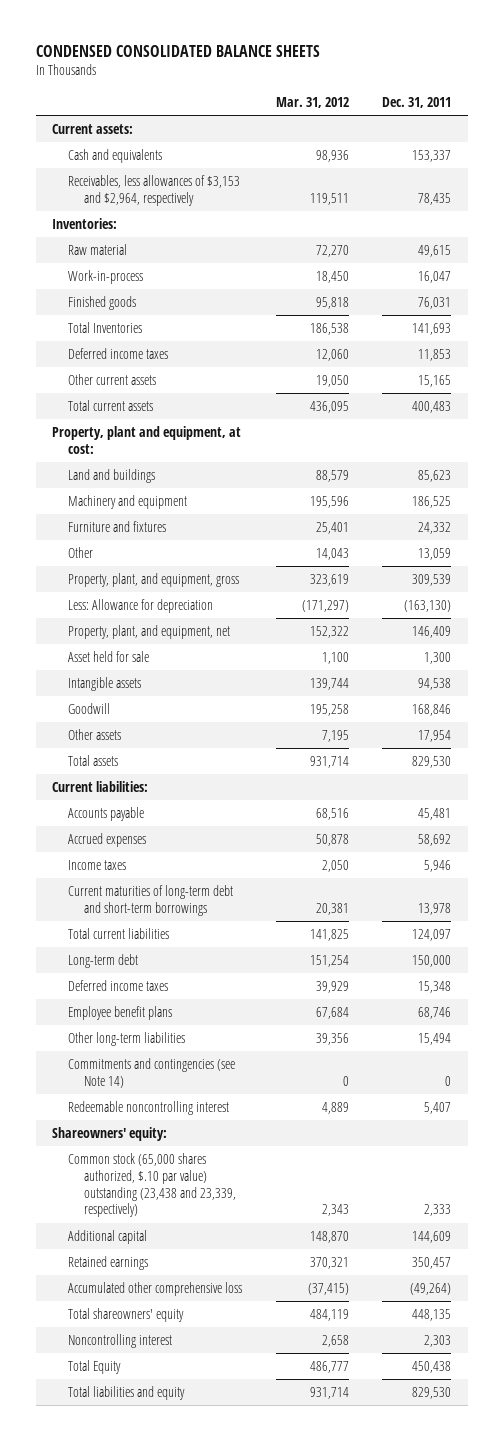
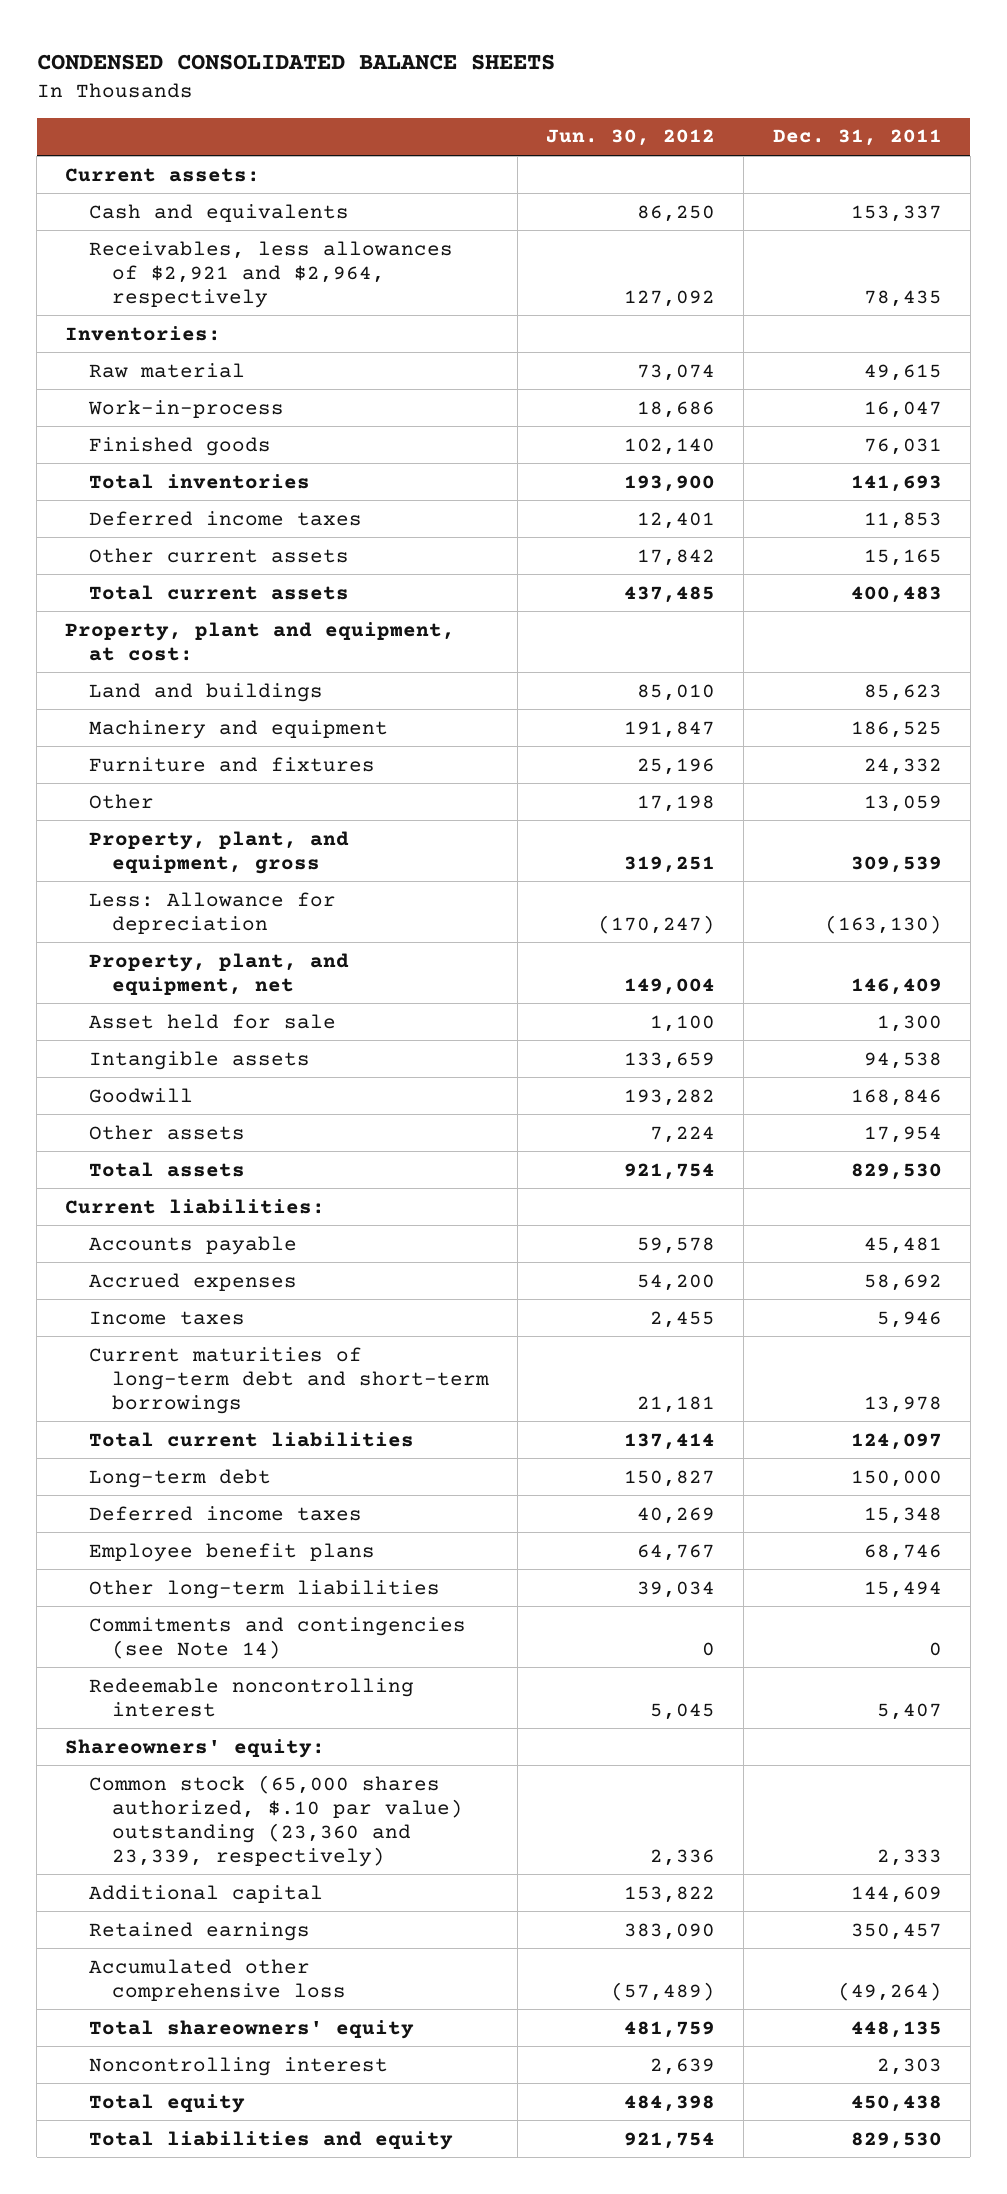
- | Mar. 31, 2012 | Dec. 31, 2011
+ | Jun. 30, 2012 | Dec. 31, 2011
- Receivables, less allowances of $3,153 and $2,964, respectively | 119,511 | 78,435
+ Receivables, less allowances of $2,921 and $2,964, respectively | 127,092 | 78,435
- Total Inventories | 186,538 | 141,693
+ Total inventories | 193,900 | 141,693
- Common stock (65,000 shares authorized, $.10 par value) outstanding (23,438 and 23,339, respectively) | 2,343 | 2,333
+ Common stock (65,000 shares authorized, $.10 par value) outstanding (23,360 and 23,339, respectively) | 2,336 | 2,333
- Total Equity | 486,777 | 450,438
+ Total equity | 484,398 | 450,438

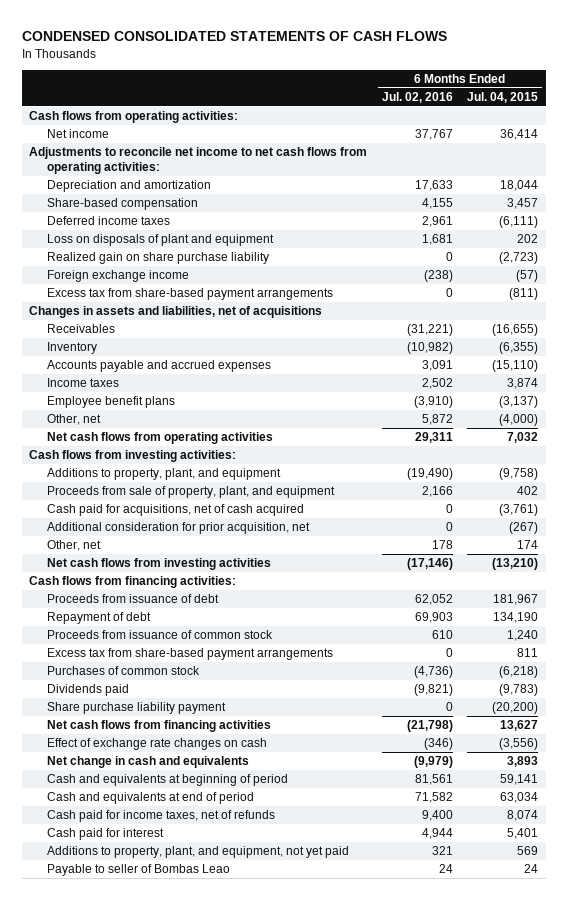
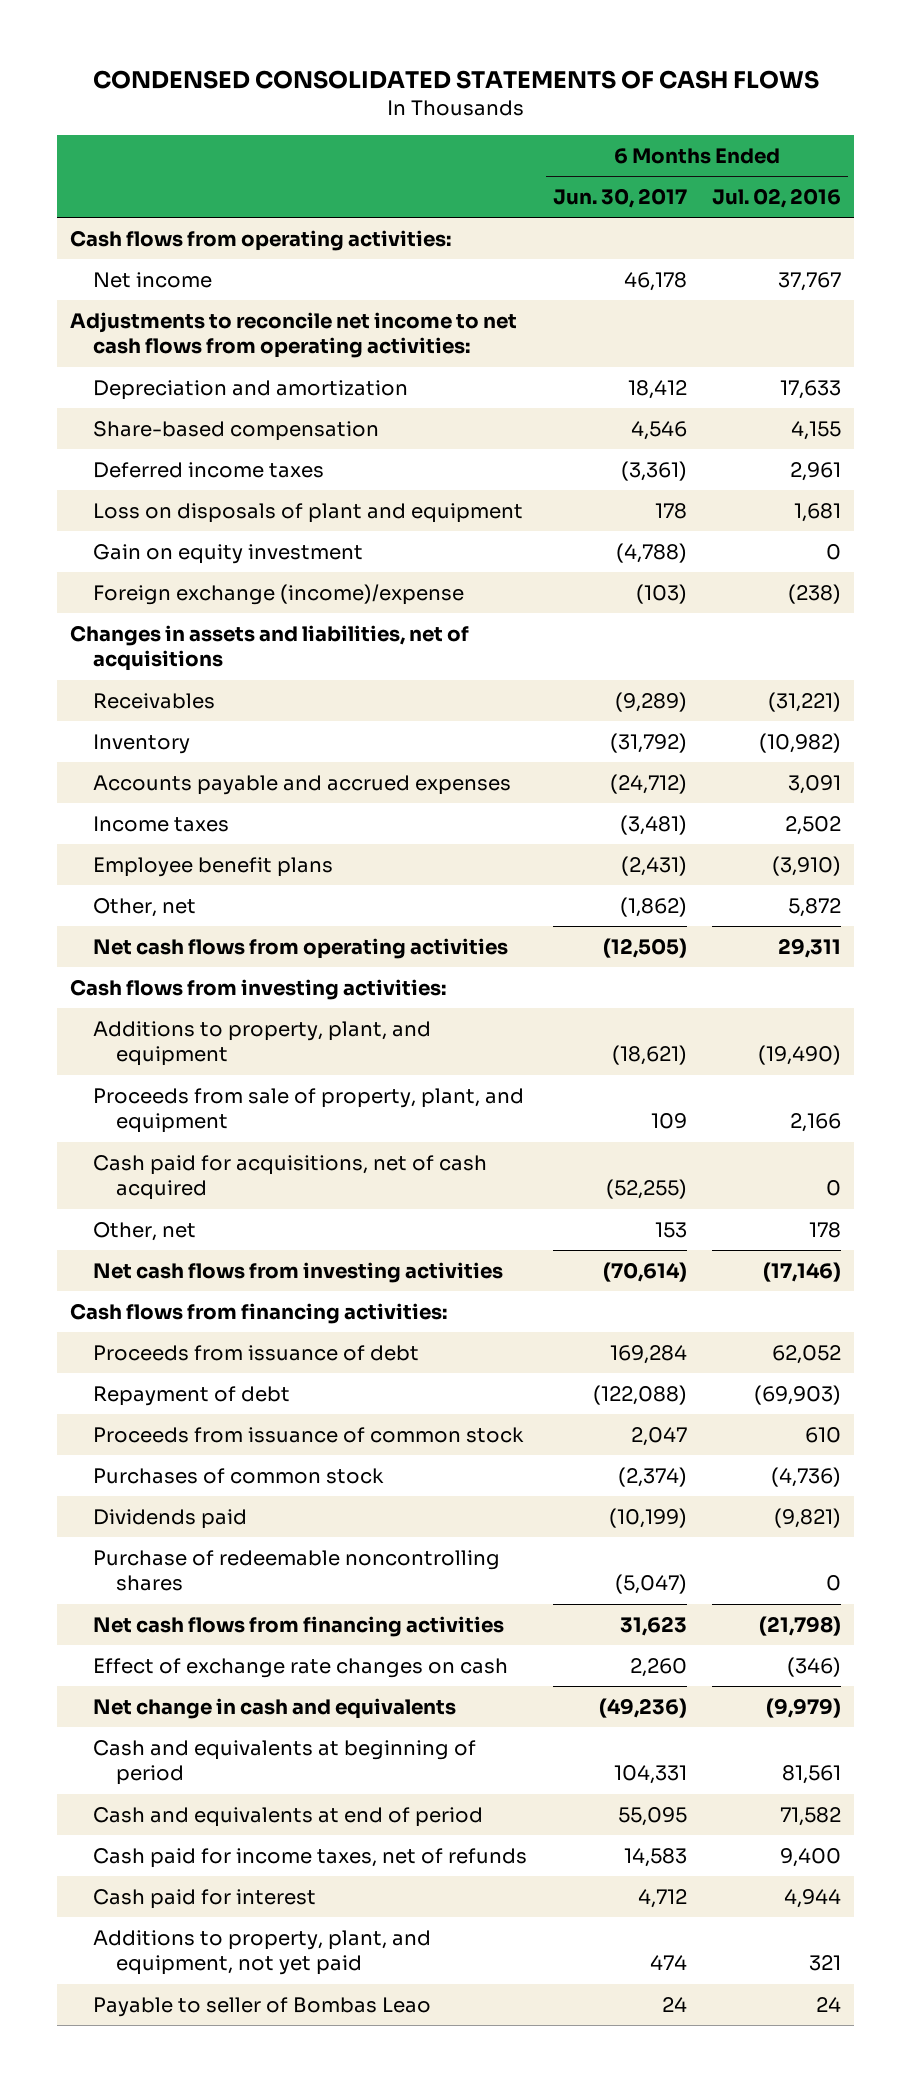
- | 6 Months Ended Jul. 02, 2016 | 6 Months Ended Jul. 04, 2015
+ | 6 Months Ended Jun. 30, 2017 | 6 Months Ended Jul. 02, 2016
- Realized gain on share purchase liability | 0 | (2,723)
- Foreign exchange income | (238) | (57)
- Excess tax from share-based payment arrangements | 0 | (811)
+ Gain on equity investment | (4,788) | 0
+ Foreign exchange (income)/expense | (103) | (238)
- Additional consideration for prior acquisition, net | 0 | (267)
- Repayment of debt | 69,903 | 134,190
+ Repayment of debt | (122,088) | (69,903)
- Excess tax from share-based payment arrangements | 0 | 811
- Share purchase liability payment | 0 | (20,200)
+ Purchase of redeemable noncontrolling shares | (5,047) | 0

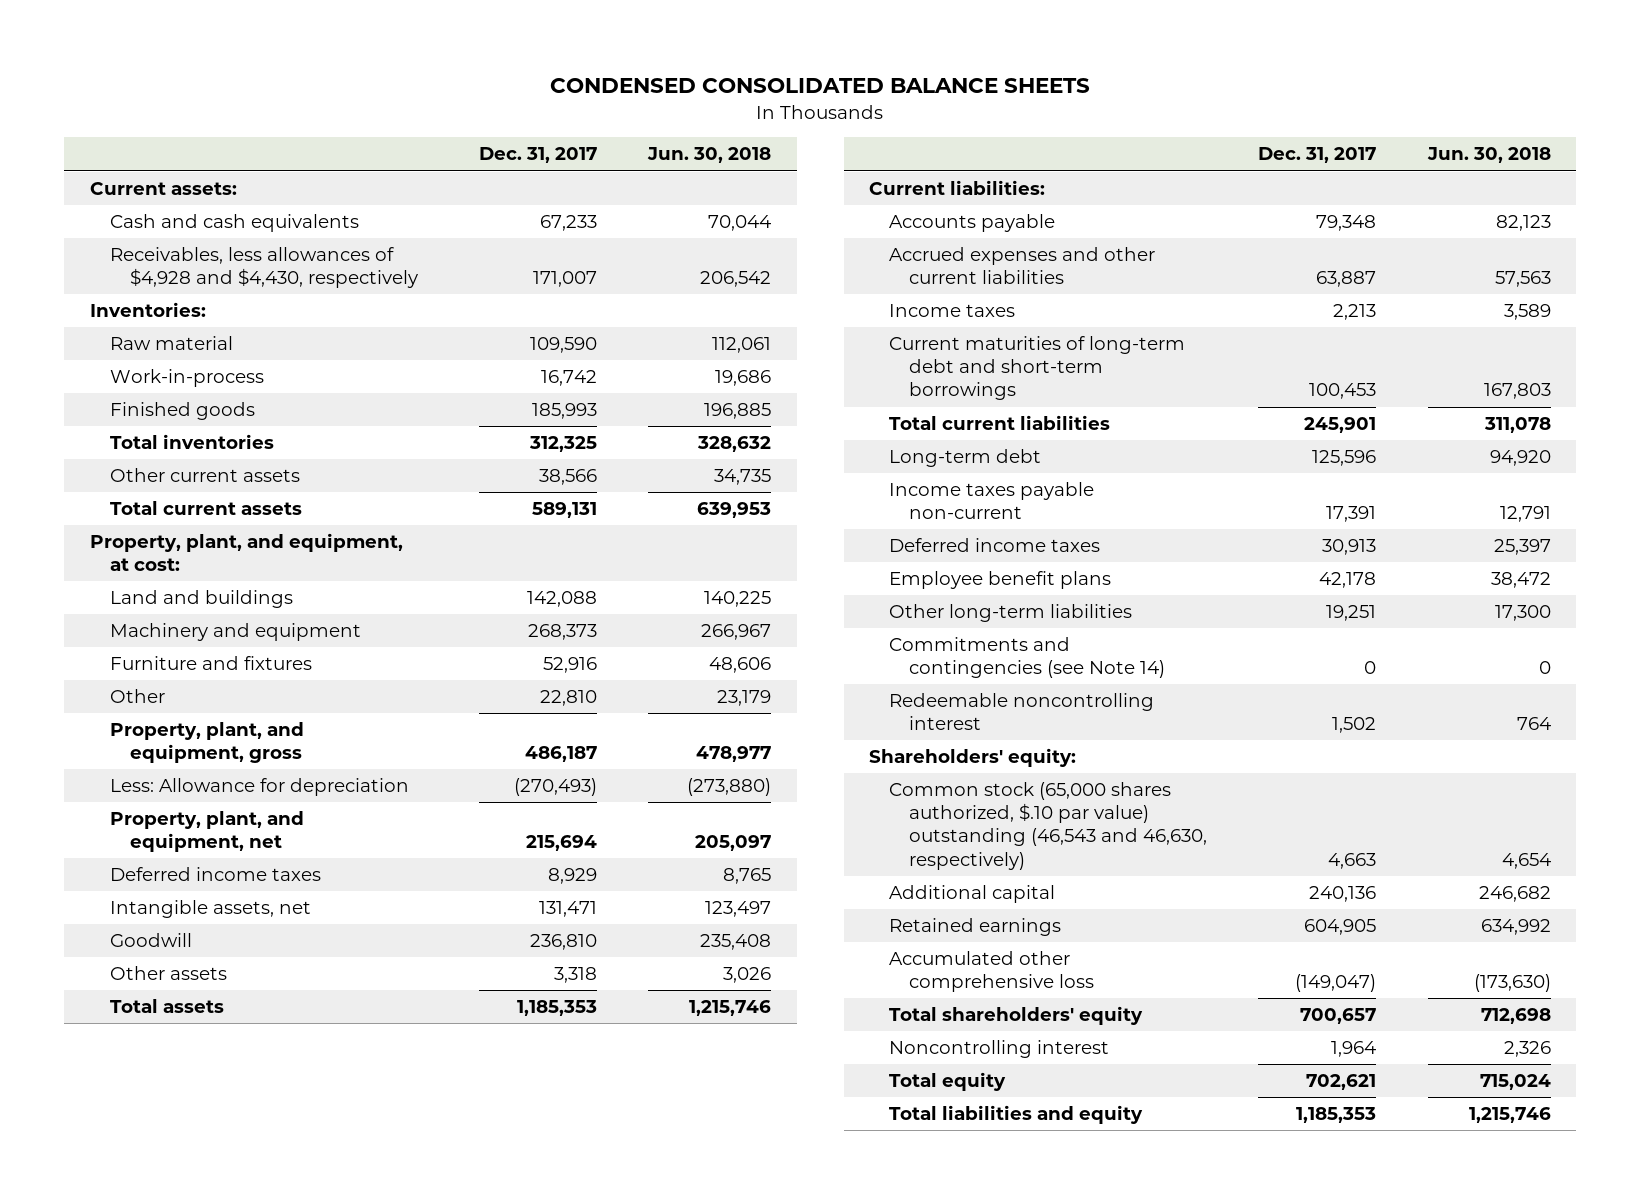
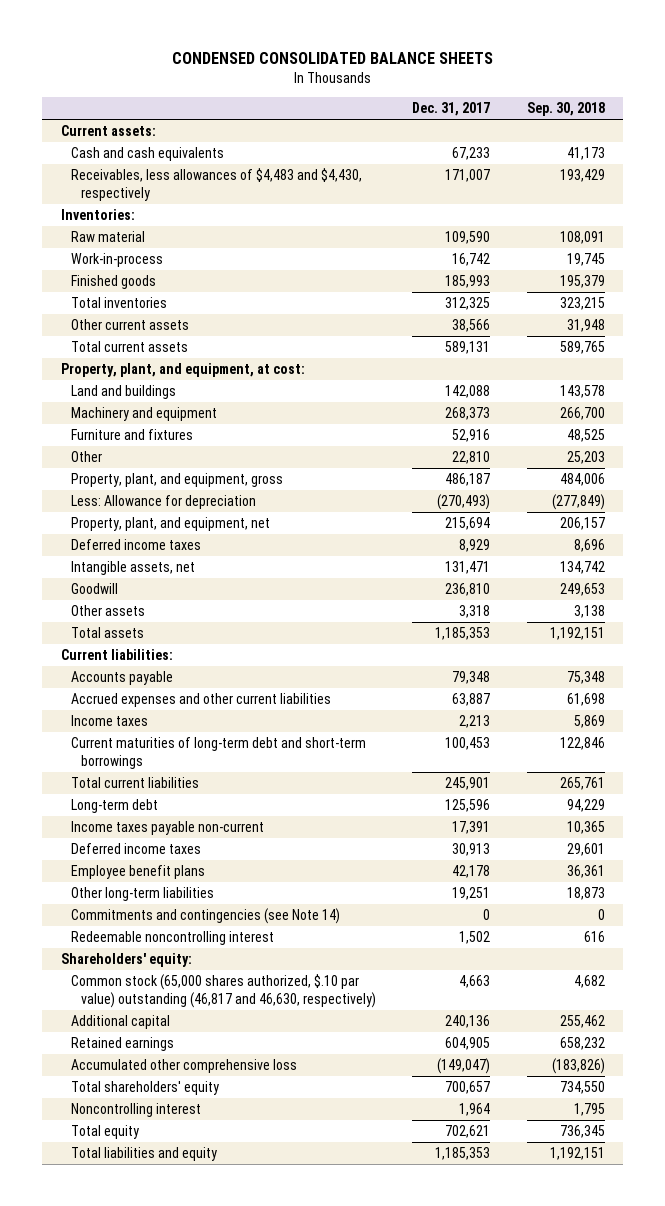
- | Dec. 31, 2017 | Jun. 30, 2018
+ | Dec. 31, 2017 | Sep. 30, 2018
- Receivables, less allowances of $4,928 and $4,430, respectively | 171,007 | 206,542
+ Receivables, less allowances of $4,483 and $4,430, respectively | 171,007 | 193,429
- Common stock (65,000 shares authorized, $.10 par value) outstanding (46,543 and 46,630, respectively) | 4,663 | 4,654
+ Common stock (65,000 shares authorized, $.10 par value) outstanding (46,817 and 46,630, respectively) | 4,663 | 4,682

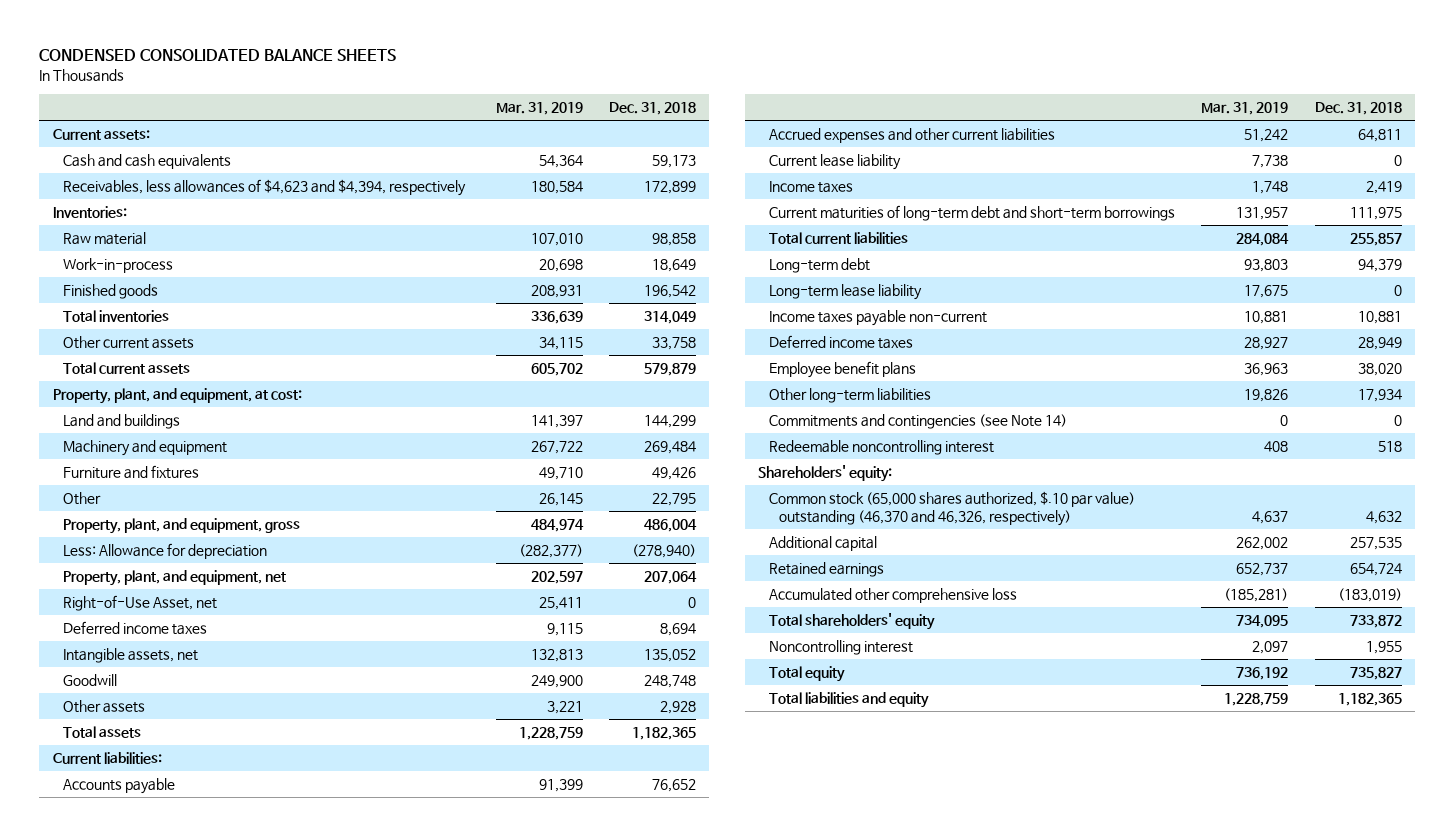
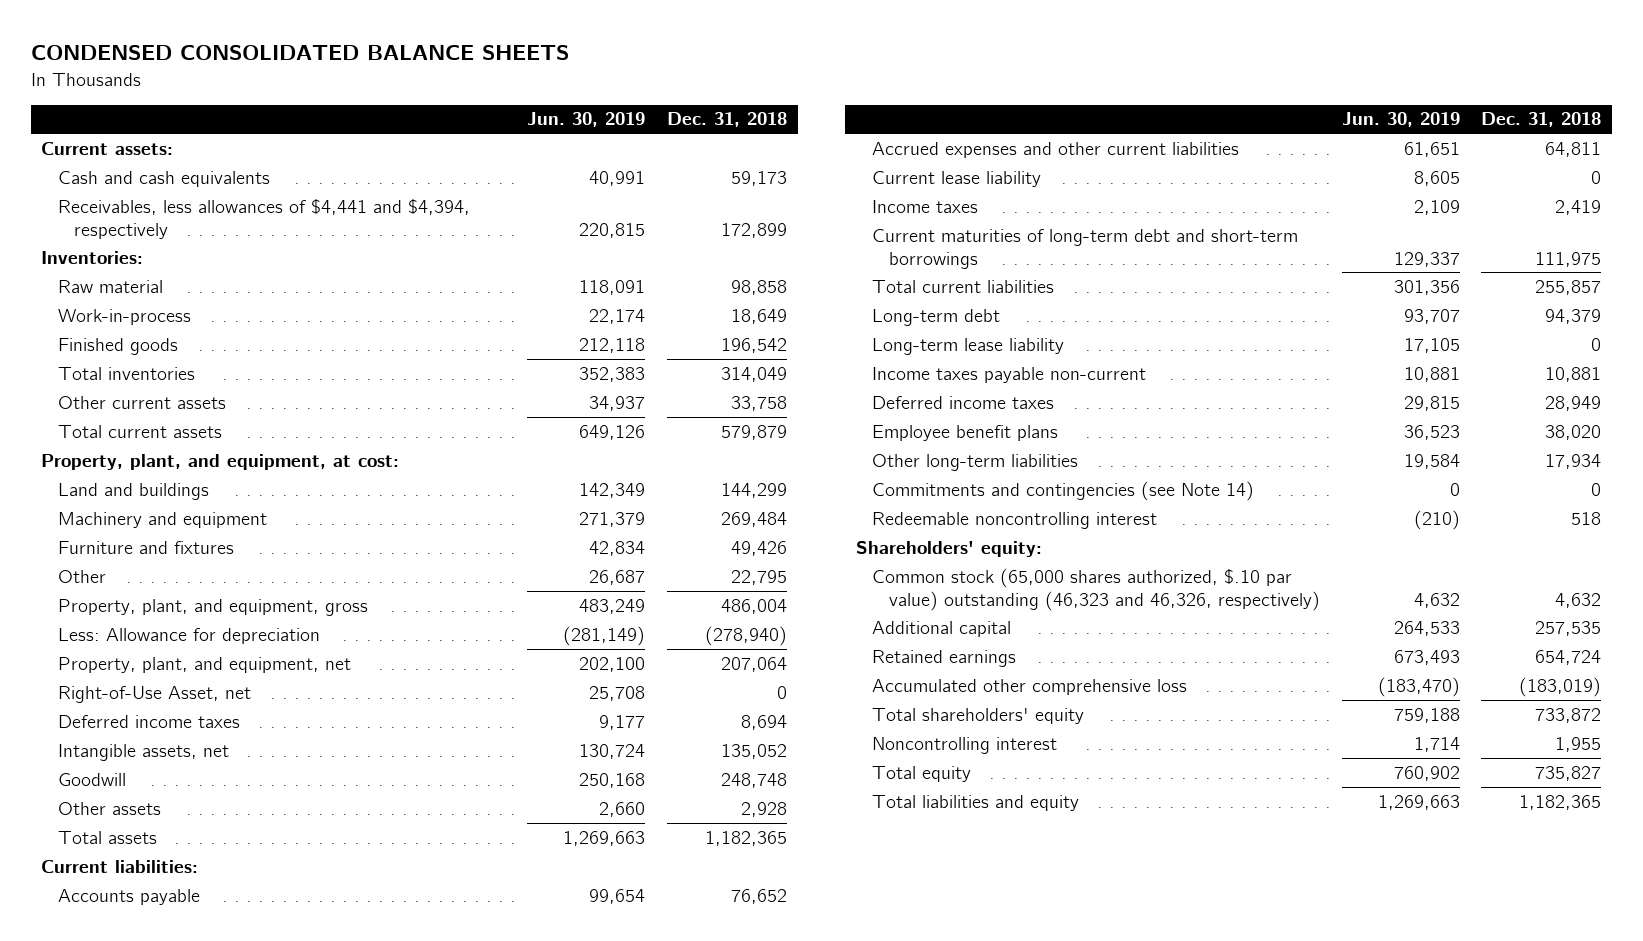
- | Mar. 31, 2019 | Dec. 31, 2018
+ | Jun. 30, 2019 | Dec. 31, 2018
- Receivables, less allowances of $4,623 and $4,394, respectively | 180,584 | 172,899
+ Receivables, less allowances of $4,441 and $4,394, respectively | 220,815 | 172,899
- Common stock (65,000 shares authorized, $.10 par value) outstanding (46,370 and 46,326, respectively) | 4,637 | 4,632
+ Common stock (65,000 shares authorized, $.10 par value) outstanding (46,323 and 46,326, respectively) | 4,632 | 4,632

